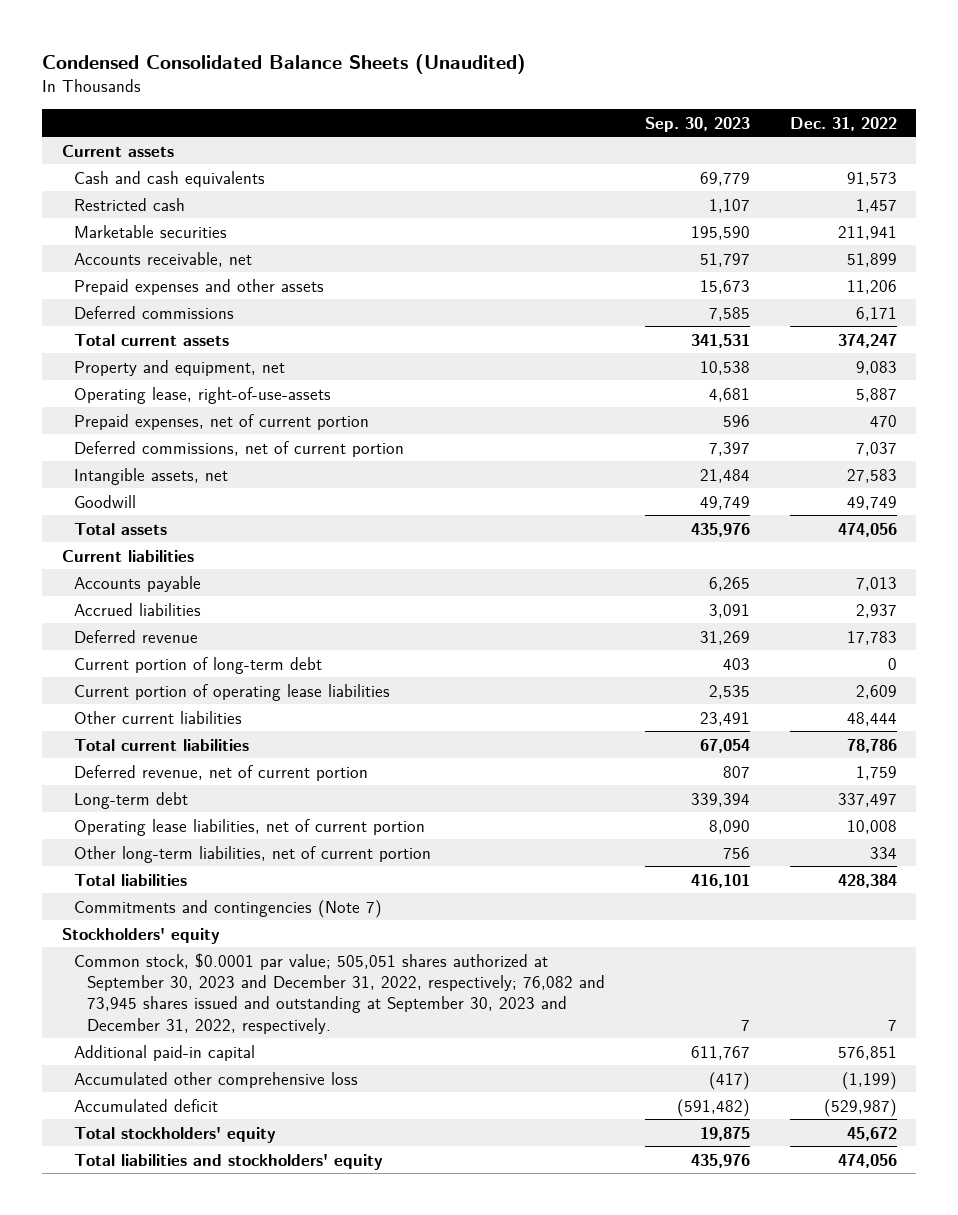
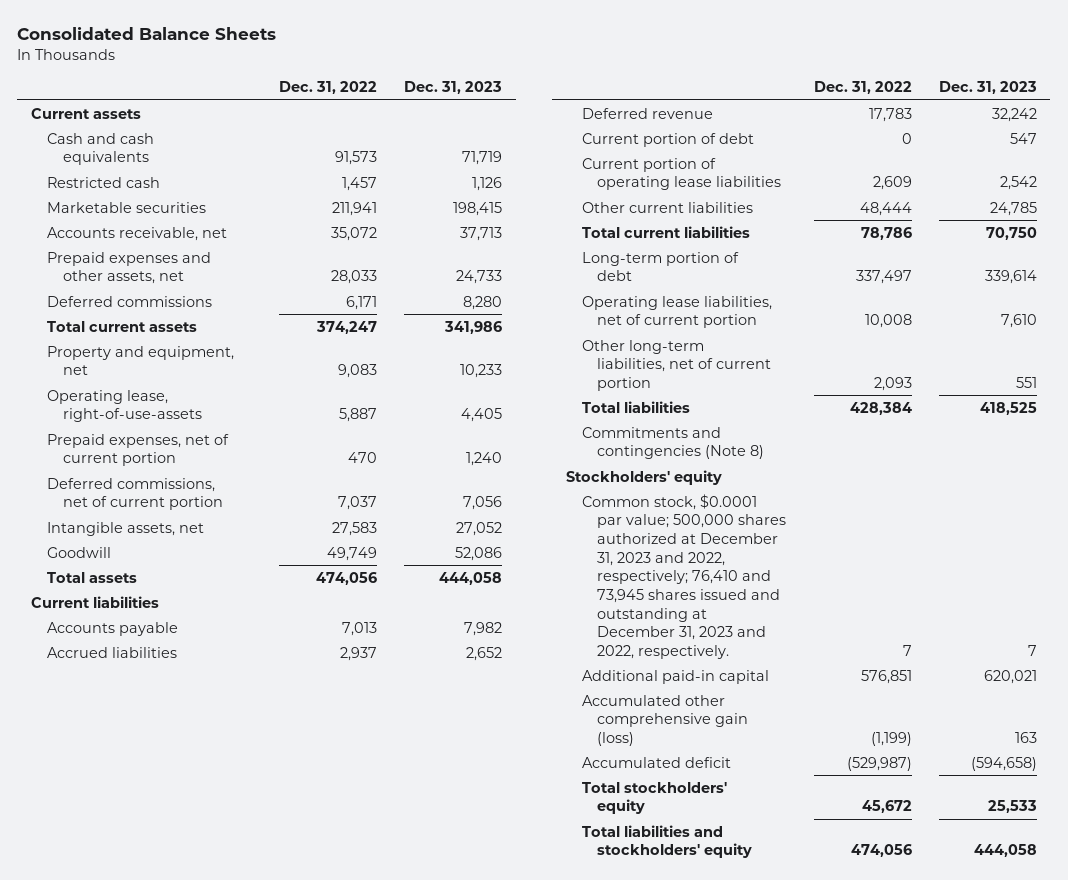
- Condensed Consolidated Balance Sheets (Unaudited)
+ Consolidated Balance Sheets
- | Sep. 30, 2023 | Dec. 31, 2022
+ | Dec. 31, 2022 | Dec. 31, 2023
- Accounts receivable, net | 51,797 | 51,899
- Prepaid expenses and other assets | 15,673 | 11,206
+ Accounts receivable, net | 35,072 | 37,713
+ Prepaid expenses and other assets, net | 28,033 | 24,733
- Current portion of long-term debt | 403 | 0
+ Current portion of debt | 0 | 547
- Deferred revenue, net of current portion | 807 | 1,759
- Long-term debt | 339,394 | 337,497
+ Long-term portion of debt | 337,497 | 339,614
- Other long-term liabilities, net of current portion | 756 | 334
+ Other long-term liabilities, net of current portion | 2,093 | 551
- Commitments and contingencies (Note 7)
+ Commitments and contingencies (Note 8)
- Common stock, $0.0001 par value; 505,051 shares authorized at September 30, 2023 and December 31, 2022, respectively; 76,082 and 73,945 shares issued and outstanding at September 30, 2023 and December 31, 2022, respectively. | 7 | 7
+ Common stock, $0.0001 par value; 500,000 shares authorized at December 31, 2023 and 2022, respectively; 76,410 and 73,945 shares issued and outstanding at December 31, 2023 and 2022, respectively. | 7 | 7
- Accumulated other comprehensive loss | (417) | (1,199)
+ Accumulated other comprehensive gain (loss) | (1,199) | 163

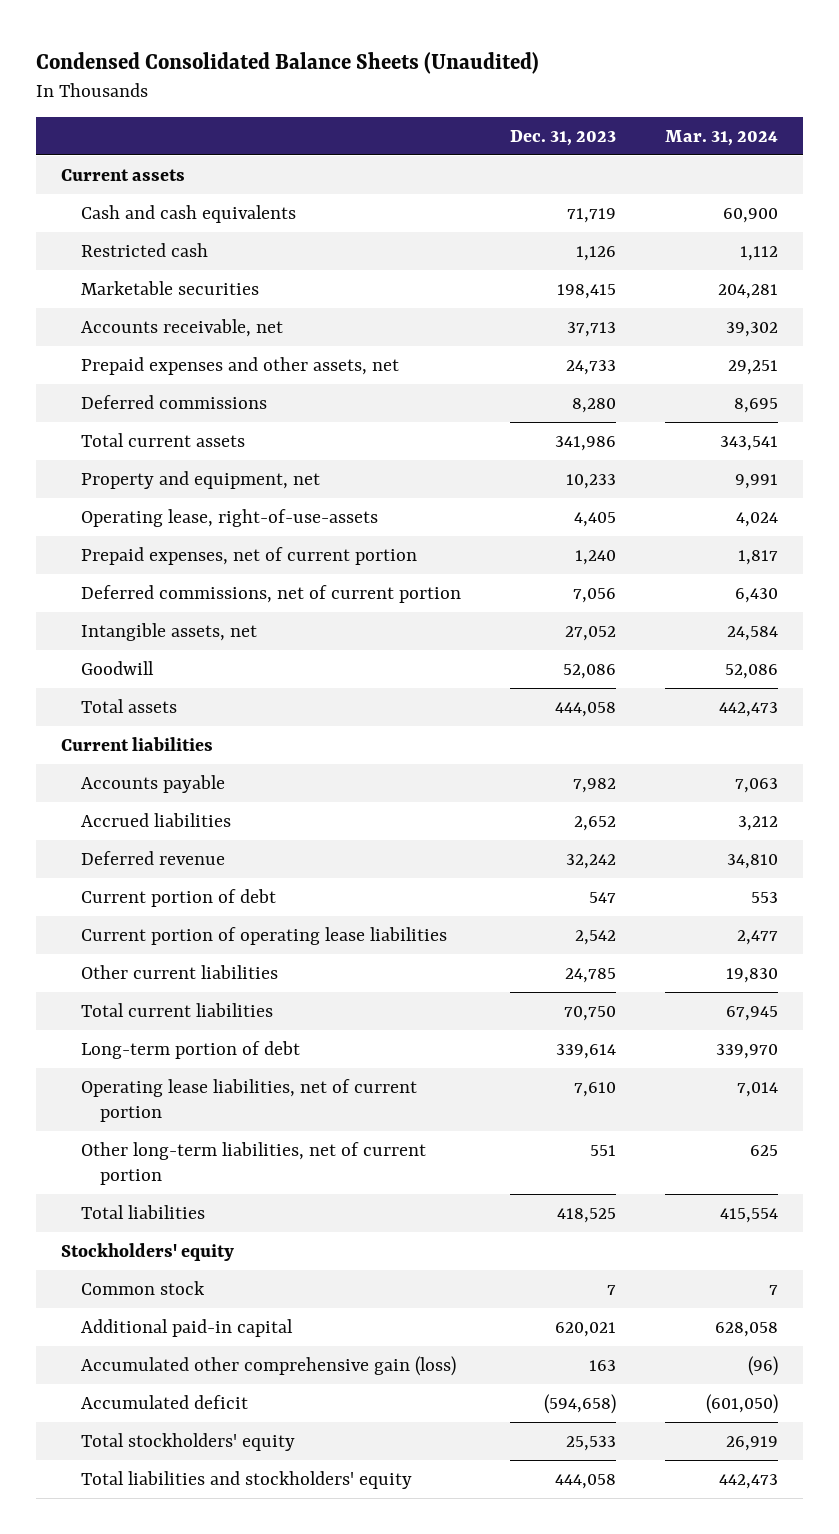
- Consolidated Balance Sheets
+ Condensed Consolidated Balance Sheets (Unaudited)
- | Dec. 31, 2022 | Dec. 31, 2023
+ | Dec. 31, 2023 | Mar. 31, 2024
- Commitments and contingencies (Note 8)
- Common stock, $0.0001 par value; 500,000 shares authorized at December 31, 2023 and 2022, respectively; 76,410 and 73,945 shares issued and outstanding at December 31, 2023 and 2022, respectively. | 7 | 7
+ Common stock | 7 | 7

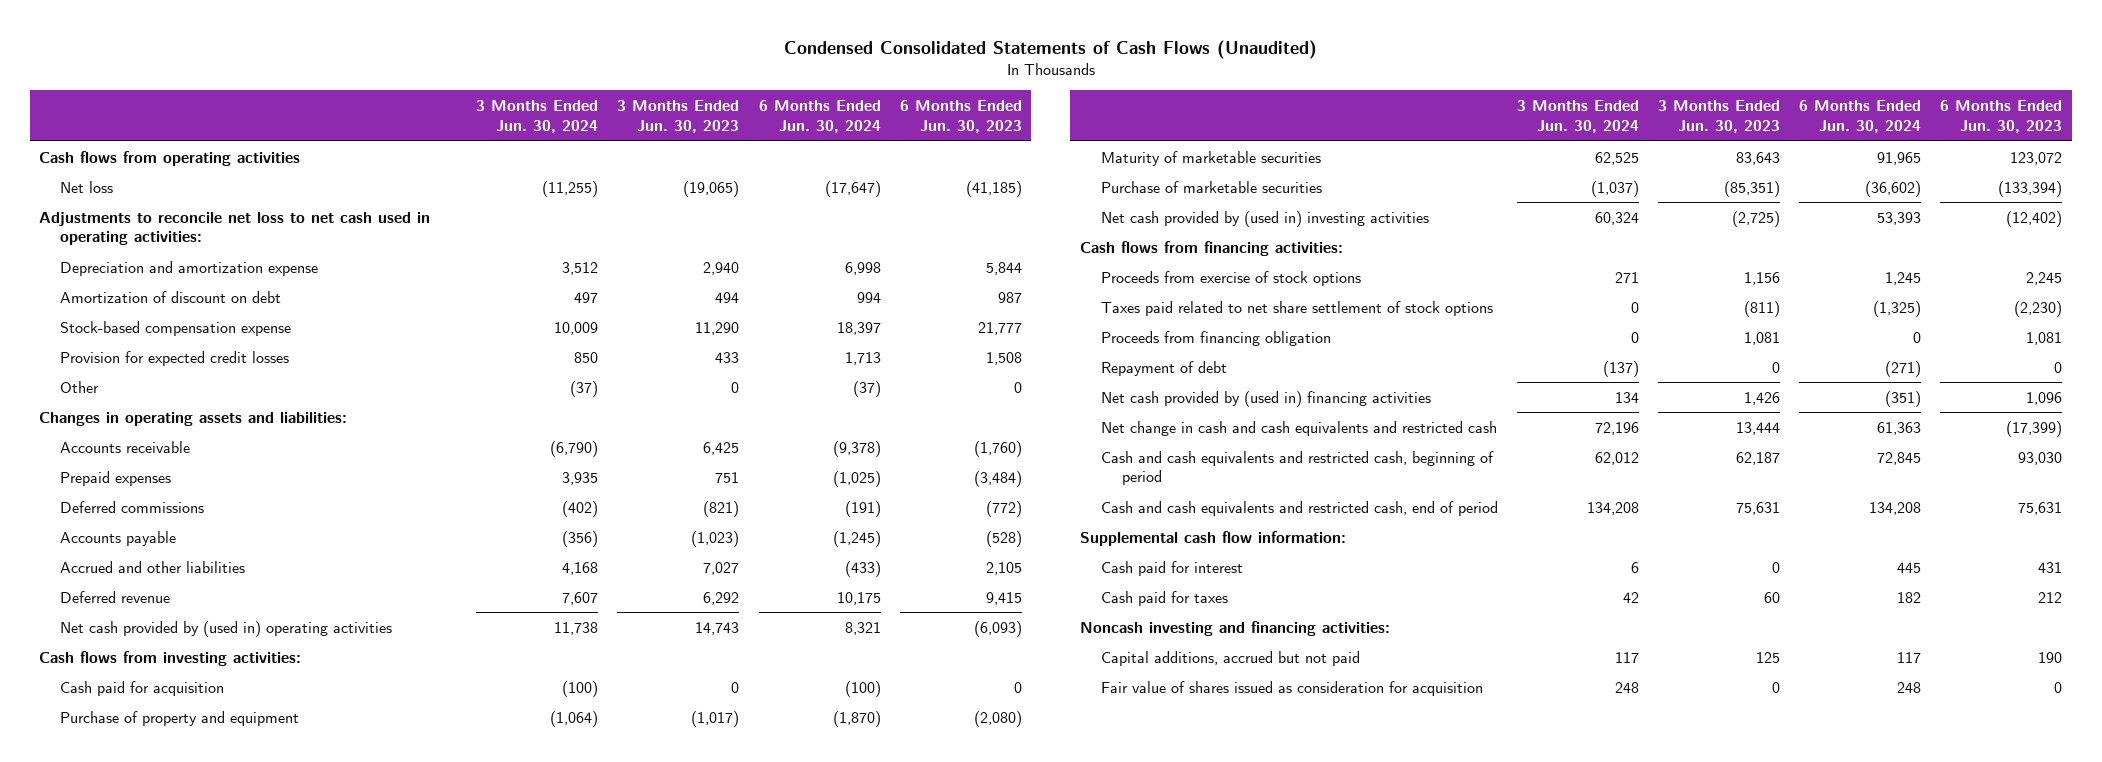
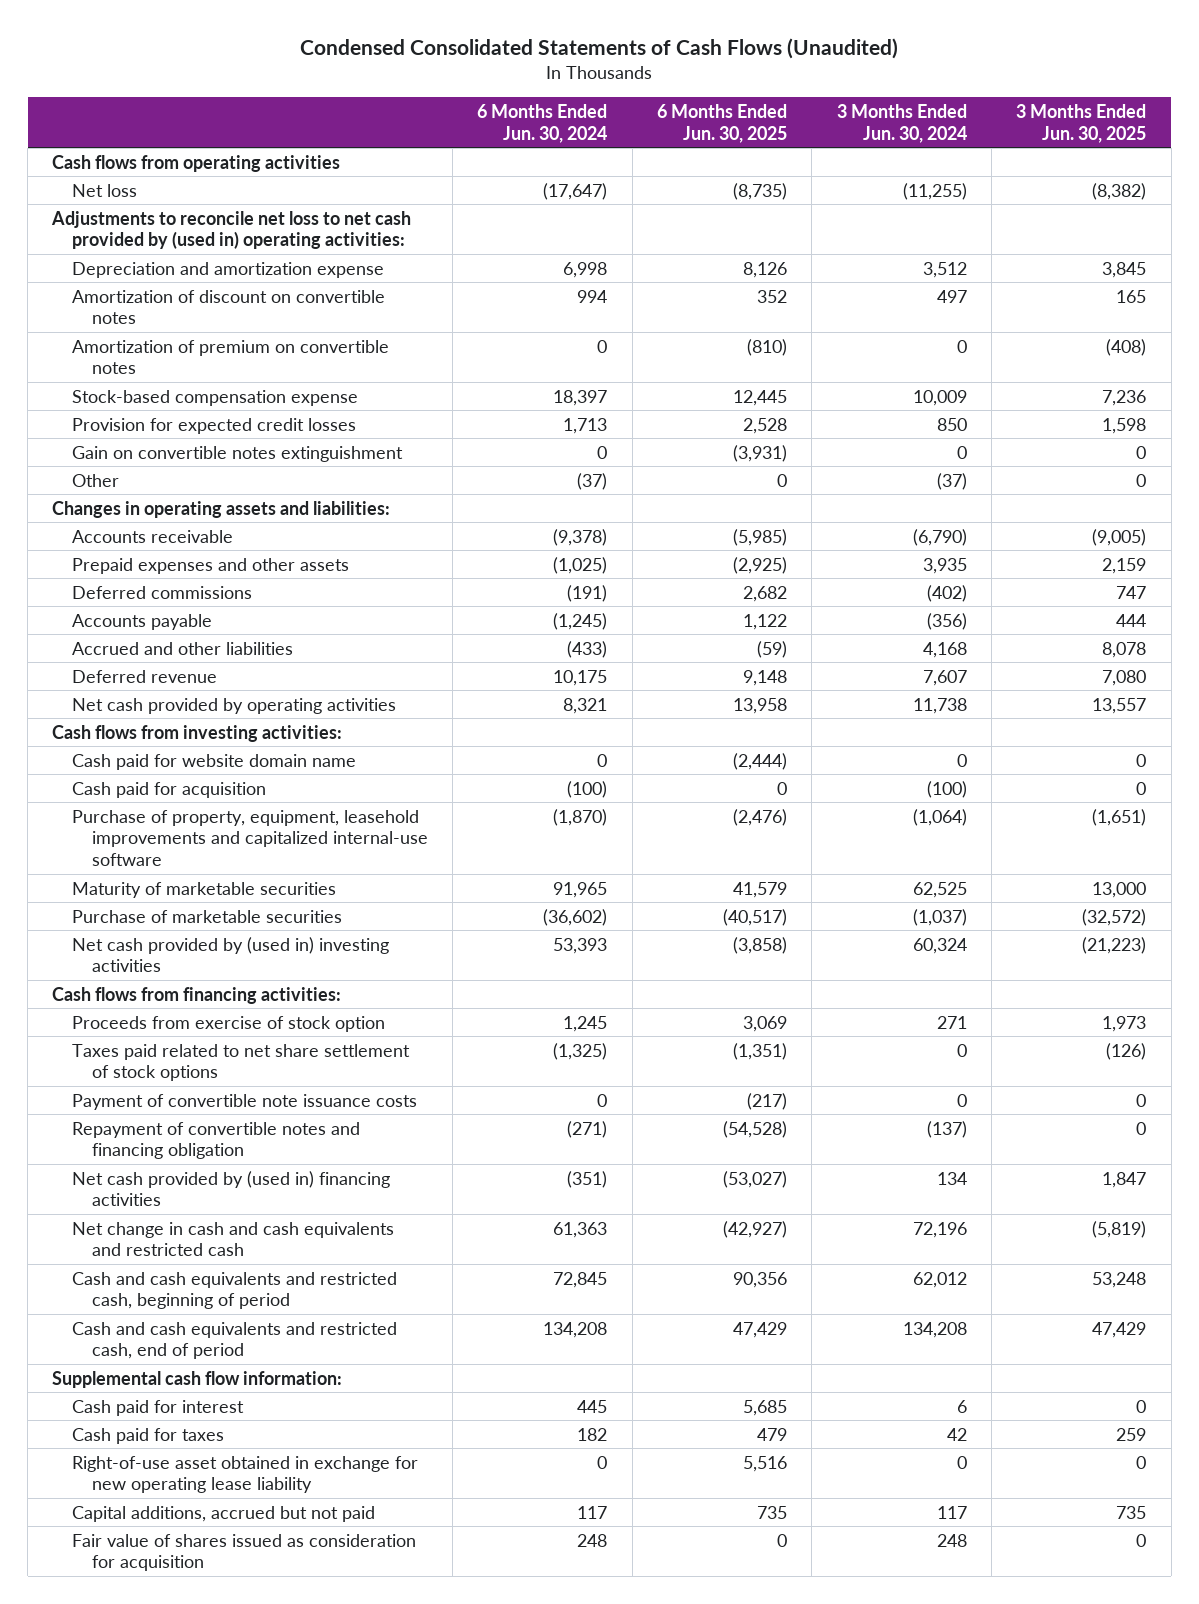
- | 3 Months Ended Jun. 30, 2024 | 3 Months Ended Jun. 30, 2023 | 6 Months Ended Jun. 30, 2024 | 6 Months Ended Jun. 30, 2023
+ | 6 Months Ended Jun. 30, 2024 | 6 Months Ended Jun. 30, 2025 | 3 Months Ended Jun. 30, 2024 | 3 Months Ended Jun. 30, 2025
- Adjustments to reconcile net loss to net cash used in operating activities:
+ Adjustments to reconcile net loss to net cash provided by (used in) operating activities:
- Amortization of discount on debt | 497 | 494 | 994 | 987
+ Amortization of discount on convertible notes | 994 | 352 | 497 | 165
+ Amortization of premium on convertible notes | 0 | (810) | 0 | (408)
+ Gain on convertible notes extinguishment | 0 | (3,931) | 0 | 0
- Prepaid expenses | 3,935 | 751 | (1,025) | (3,484)
+ Prepaid expenses and other assets | (1,025) | (2,925) | 3,935 | 2,159
- Net cash provided by (used in) operating activities | 11,738 | 14,743 | 8,321 | (6,093)
+ Net cash provided by operating activities | 8,321 | 13,958 | 11,738 | 13,557
+ Cash paid for website domain name | 0 | (2,444) | 0 | 0
- Purchase of property and equipment | (1,064) | (1,017) | (1,870) | (2,080)
+ Purchase of property, equipment, leasehold improvements and capitalized internal-use software | (1,870) | (2,476) | (1,064) | (1,651)
- Proceeds from exercise of stock options | 271 | 1,156 | 1,245 | 2,245
+ Proceeds from exercise of stock option | 1,245 | 3,069 | 271 | 1,973
- Proceeds from financing obligation | 0 | 1,081 | 0 | 1,081
- Repayment of debt | (137) | 0 | (271) | 0
+ Payment of convertible note issuance costs | 0 | (217) | 0 | 0
+ Repayment of convertible notes and financing obligation | (271) | (54,528) | (137) | 0
- Noncash investing and financing activities:
+ Right-of-use asset obtained in exchange for new operating lease liability | 0 | 5,516 | 0 | 0

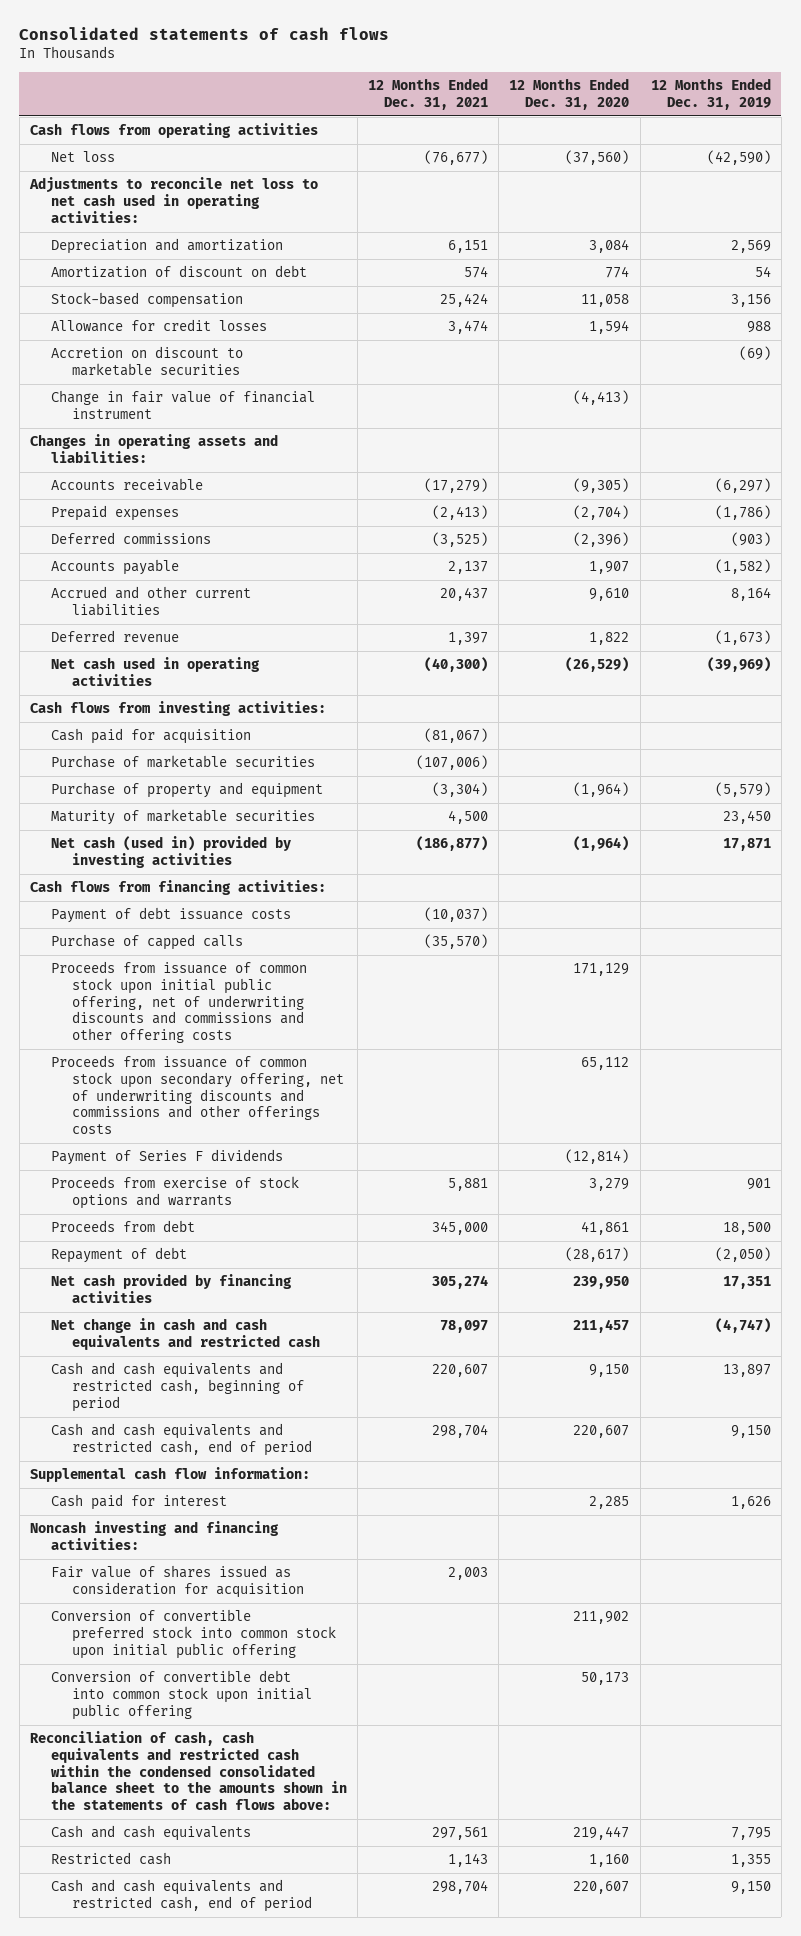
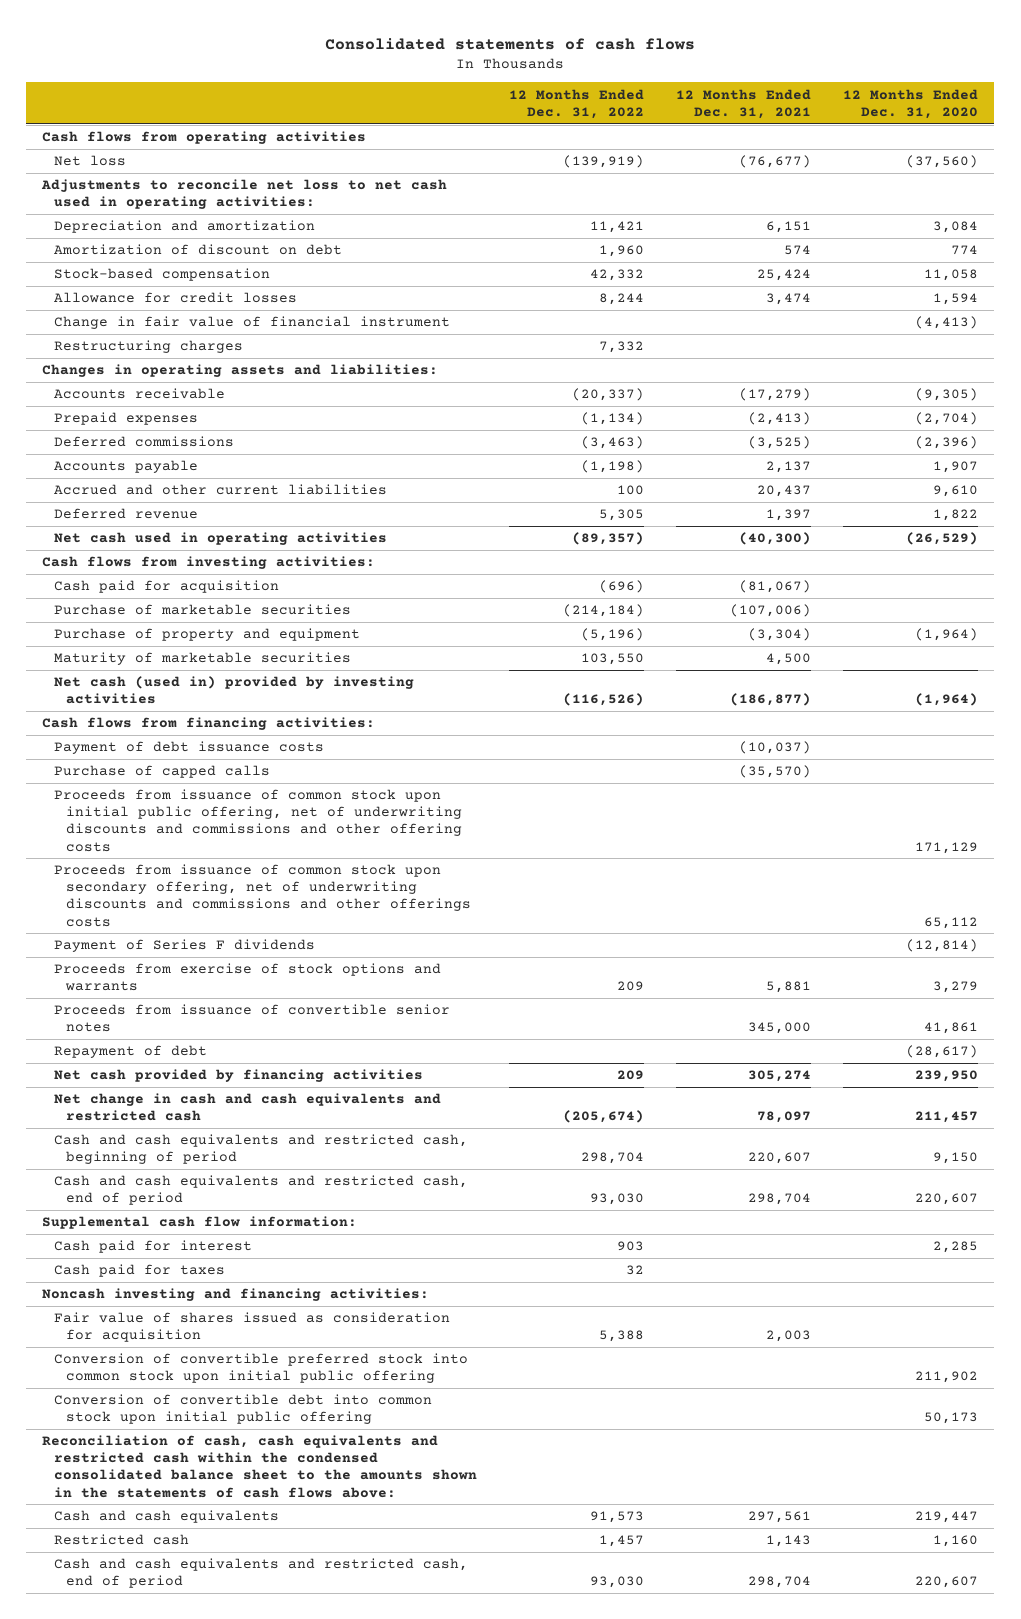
- | 12 Months Ended Dec. 31, 2021 | 12 Months Ended Dec. 31, 2020 | 12 Months Ended Dec. 31, 2019
+ | 12 Months Ended Dec. 31, 2022 | 12 Months Ended Dec. 31, 2021 | 12 Months Ended Dec. 31, 2020
- Accretion on discount to marketable securities | | | (69)
+ Restructuring charges | 7,332 | |
- Proceeds from debt | 345,000 | 41,861 | 18,500
+ Proceeds from issuance of convertible senior notes | | 345,000 | 41,861
+ Cash paid for taxes | 32 | |

